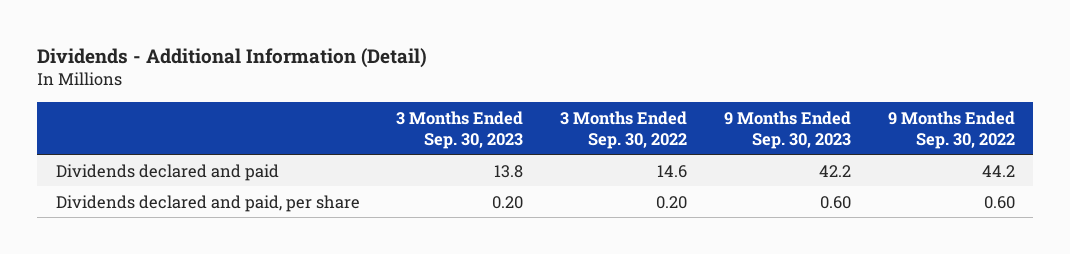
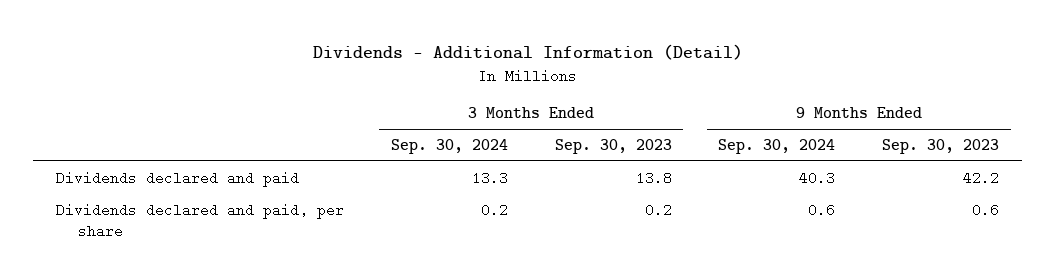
- | 3 Months Ended Sep. 30, 2023 | 3 Months Ended Sep. 30, 2022 | 9 Months Ended Sep. 30, 2023 | 9 Months Ended Sep. 30, 2022
+ | 3 Months Ended Sep. 30, 2024 | 3 Months Ended Sep. 30, 2023 | 9 Months Ended Sep. 30, 2024 | 9 Months Ended Sep. 30, 2023
- Dividends declared and paid, per share | 0.20 | 0.20 | 0.60 | 0.60
+ Dividends declared and paid, per share | 0.2 | 0.2 | 0.6 | 0.6

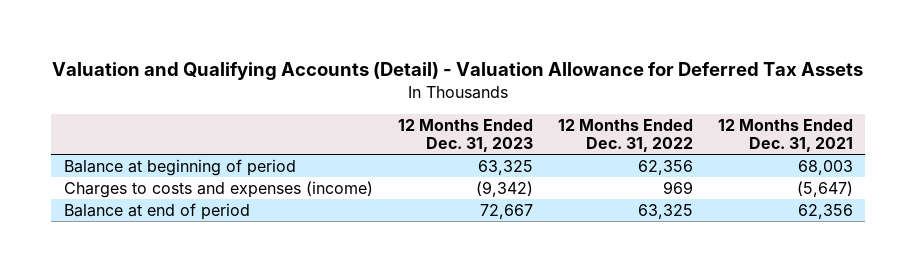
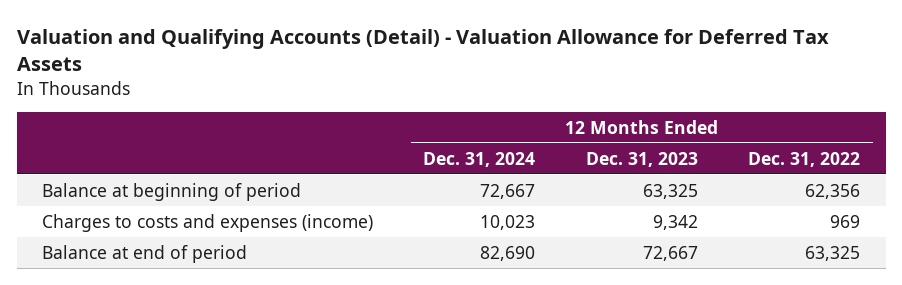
- | 12 Months Ended Dec. 31, 2023 | 12 Months Ended Dec. 31, 2022 | 12 Months Ended Dec. 31, 2021
+ | 12 Months Ended Dec. 31, 2024 | 12 Months Ended Dec. 31, 2023 | 12 Months Ended Dec. 31, 2022
- Charges to costs and expenses (income) | (9,342) | 969 | (5,647)
+ Charges to costs and expenses (income) | 10,023 | 9,342 | 969

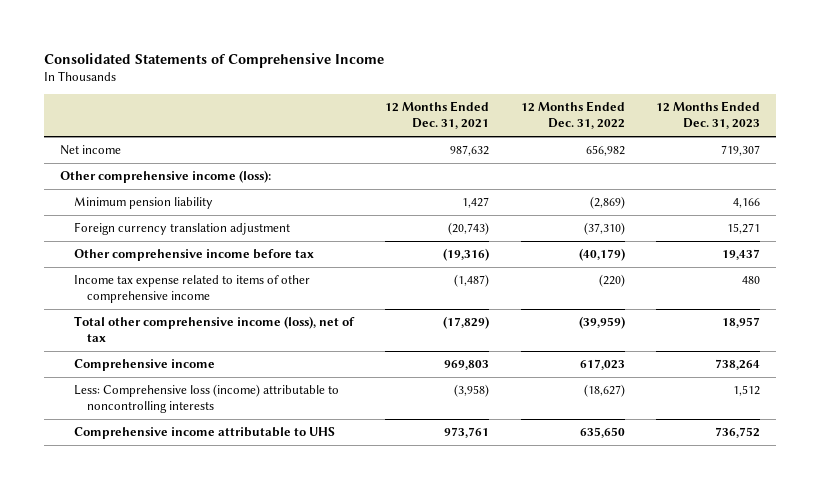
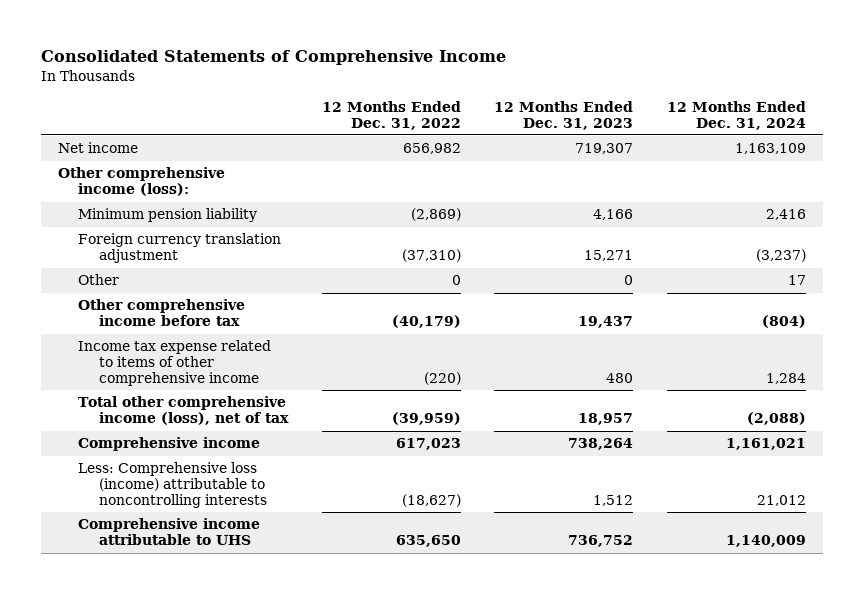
- | 12 Months Ended Dec. 31, 2021 | 12 Months Ended Dec. 31, 2022 | 12 Months Ended Dec. 31, 2023
+ | 12 Months Ended Dec. 31, 2022 | 12 Months Ended Dec. 31, 2023 | 12 Months Ended Dec. 31, 2024
+ Other | 0 | 0 | 17

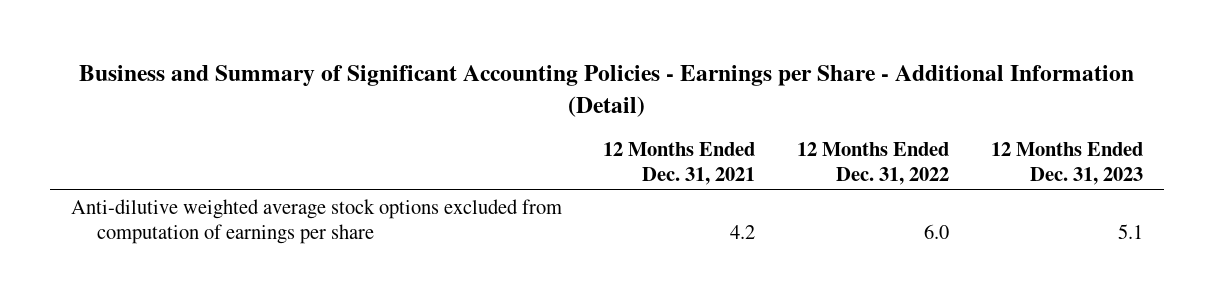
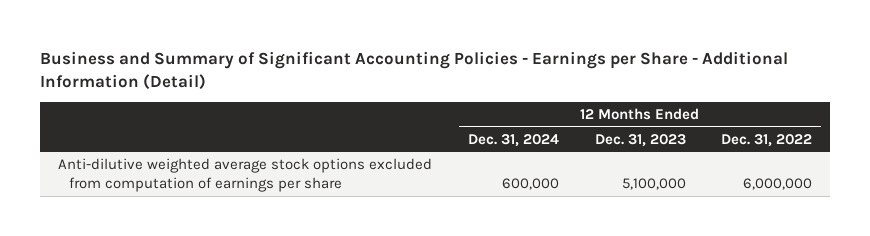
- | 12 Months Ended Dec. 31, 2021 | 12 Months Ended Dec. 31, 2022 | 12 Months Ended Dec. 31, 2023
+ | 12 Months Ended Dec. 31, 2024 | 12 Months Ended Dec. 31, 2023 | 12 Months Ended Dec. 31, 2022
- Anti-dilutive weighted average stock options excluded from computation of earnings per share | 4.2 | 6.0 | 5.1
+ Anti-dilutive weighted average stock options excluded from computation of earnings per share | 600,000 | 5,100,000 | 6,000,000

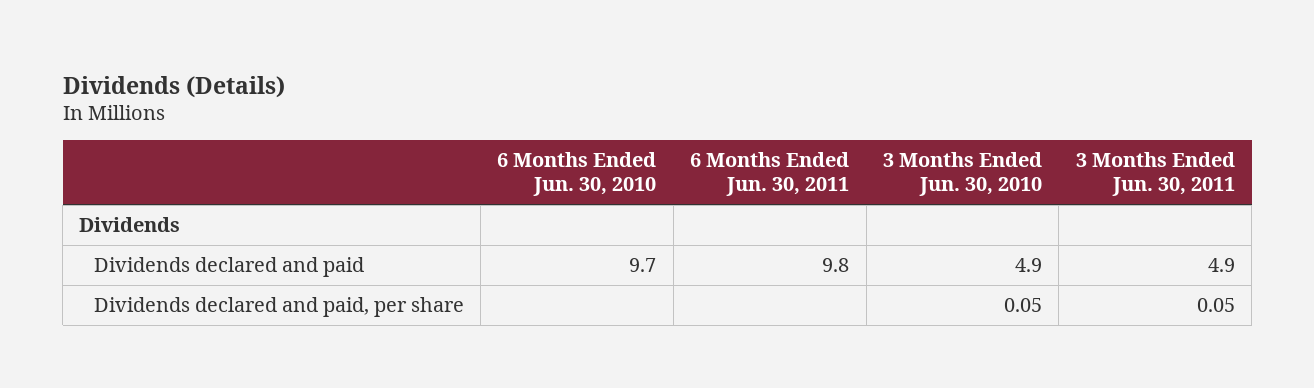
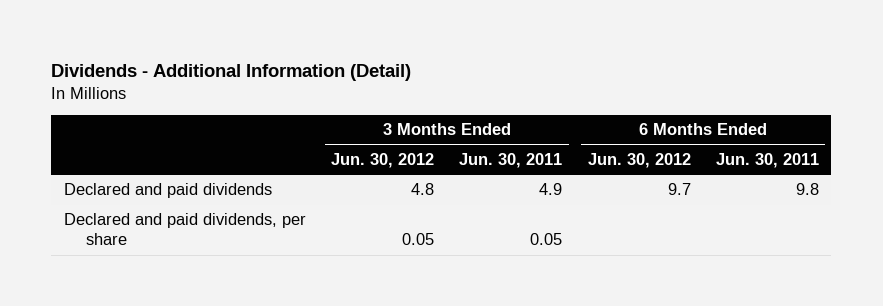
- Dividends (Details)
+ Dividends - Additional Information (Detail)
- | 6 Months Ended Jun. 30, 2010 | 6 Months Ended Jun. 30, 2011 | 3 Months Ended Jun. 30, 2010 | 3 Months Ended Jun. 30, 2011
+ | 3 Months Ended Jun. 30, 2012 | 3 Months Ended Jun. 30, 2011 | 6 Months Ended Jun. 30, 2012 | 6 Months Ended Jun. 30, 2011
- Dividends
- Dividends declared and paid | 9.7 | 9.8 | 4.9 | 4.9
- Dividends declared and paid, per share | | | 0.05 | 0.05
+ Declared and paid dividends | 4.8 | 4.9 | 9.7 | 9.8
+ Declared and paid dividends, per share | 0.05 | 0.05 | |

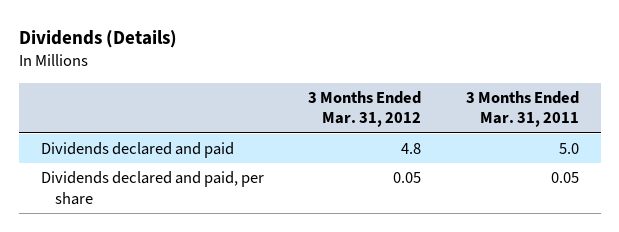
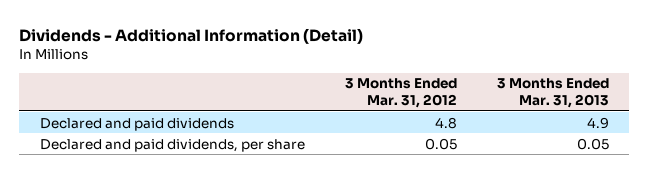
- Dividends (Details)
+ Dividends - Additional Information (Detail)
- | 3 Months Ended Mar. 31, 2012 | 3 Months Ended Mar. 31, 2011
+ | 3 Months Ended Mar. 31, 2012 | 3 Months Ended Mar. 31, 2013
- Dividends declared and paid | 4.8 | 5.0
- Dividends declared and paid, per share | 0.05 | 0.05
+ Declared and paid dividends | 4.8 | 4.9
+ Declared and paid dividends, per share | 0.05 | 0.05

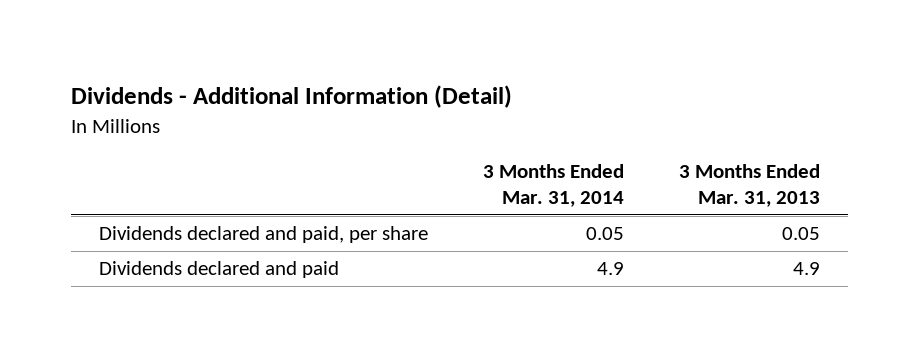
- | 3 Months Ended Mar. 31, 2012 | 3 Months Ended Mar. 31, 2013
+ | 3 Months Ended Mar. 31, 2014 | 3 Months Ended Mar. 31, 2013
- Declared and paid dividends | 4.8 | 4.9
- Declared and paid dividends, per share | 0.05 | 0.05
+ Dividends declared and paid, per share | 0.05 | 0.05
+ Dividends declared and paid | 4.9 | 4.9

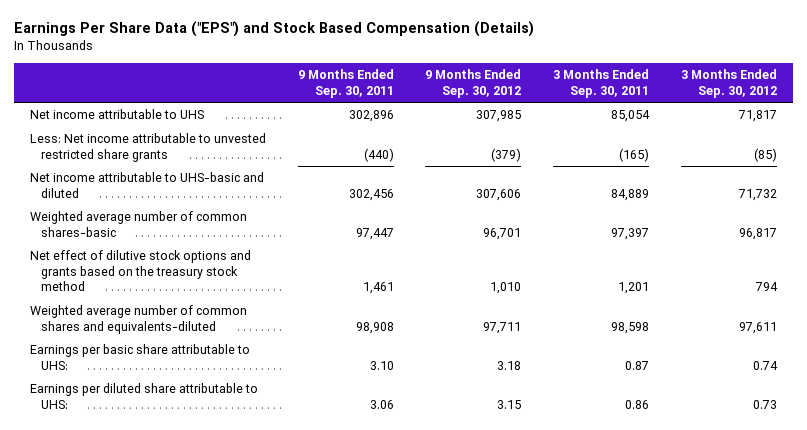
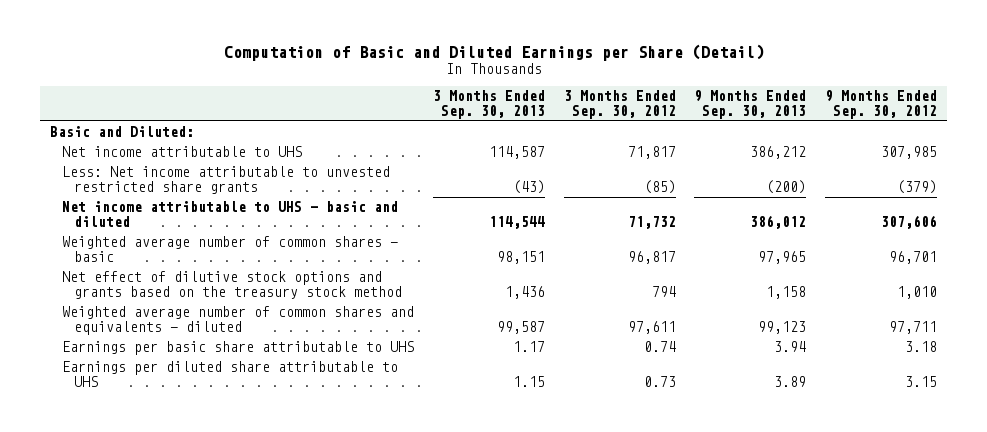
- Earnings Per Share Data ("EPS") and Stock Based Compensation (Details)
+ Computation of Basic and Diluted Earnings per Share (Detail)
- | 9 Months Ended Sep. 30, 2011 | 9 Months Ended Sep. 30, 2012 | 3 Months Ended Sep. 30, 2011 | 3 Months Ended Sep. 30, 2012
+ | 3 Months Ended Sep. 30, 2013 | 3 Months Ended Sep. 30, 2012 | 9 Months Ended Sep. 30, 2013 | 9 Months Ended Sep. 30, 2012
+ Basic and Diluted:
- Net income attributable to UHS-basic and diluted | 302,456 | 307,606 | 84,889 | 71,732
- Weighted average number of common shares-basic | 97,447 | 96,701 | 97,397 | 96,817
+ Net income attributable to UHS - basic and diluted | 114,544 | 71,732 | 386,012 | 307,606
+ Weighted average number of common shares - basic | 98,151 | 96,817 | 97,965 | 96,701
- Weighted average number of common shares and equivalents-diluted | 98,908 | 97,711 | 98,598 | 97,611
- Earnings per basic share attributable to UHS: | 3.10 | 3.18 | 0.87 | 0.74
- Earnings per diluted share attributable to UHS: | 3.06 | 3.15 | 0.86 | 0.73
+ Weighted average number of common shares and equivalents - diluted | 99,587 | 97,611 | 99,123 | 97,711
+ Earnings per basic share attributable to UHS | 1.17 | 0.74 | 3.94 | 3.18
+ Earnings per diluted share attributable to UHS | 1.15 | 0.73 | 3.89 | 3.15

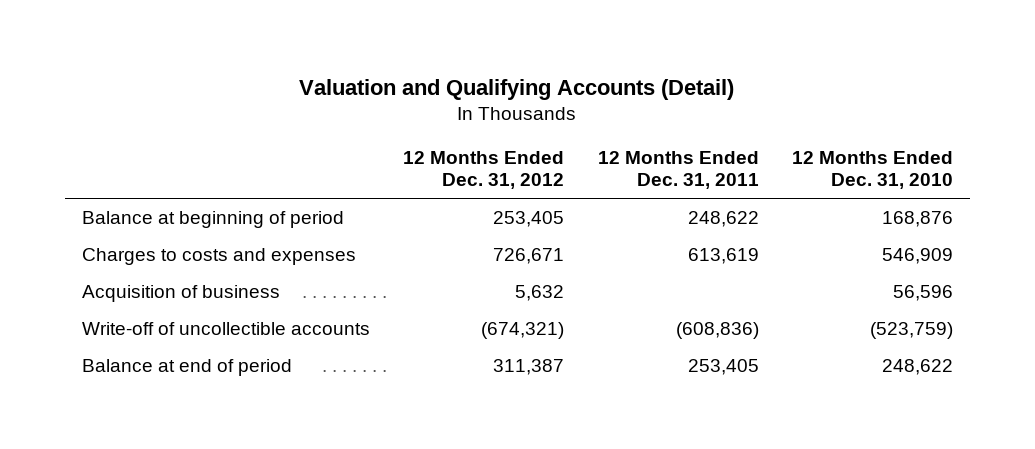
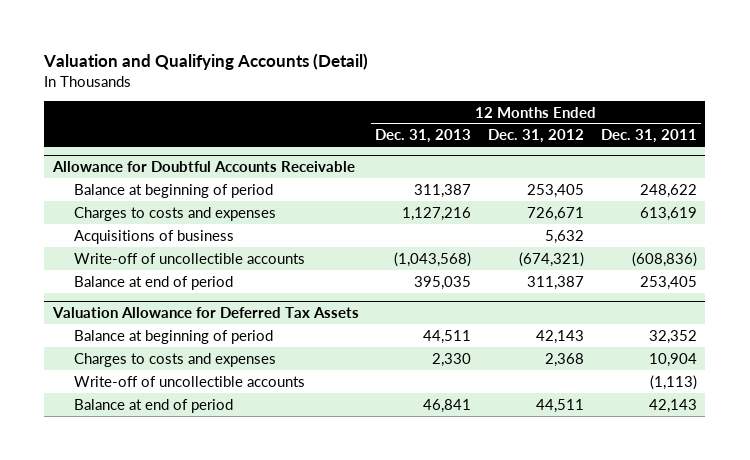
- | 12 Months Ended Dec. 31, 2012 | 12 Months Ended Dec. 31, 2011 | 12 Months Ended Dec. 31, 2010
+ | 12 Months Ended Dec. 31, 2013 | 12 Months Ended Dec. 31, 2012 | 12 Months Ended Dec. 31, 2011
+ Allowance for Doubtful Accounts Receivable
- Acquisition of business | 5,632 | | 56,596
+ Acquisitions of business | | 5,632 |
+ Valuation Allowance for Deferred Tax Assets
+ Balance at beginning of period | 44,511 | 42,143 | 32,352
+ Charges to costs and expenses | 2,330 | 2,368 | 10,904
+ Write-off of uncollectible accounts | | | (1,113)
+ Balance at end of period | 46,841 | 44,511 | 42,143

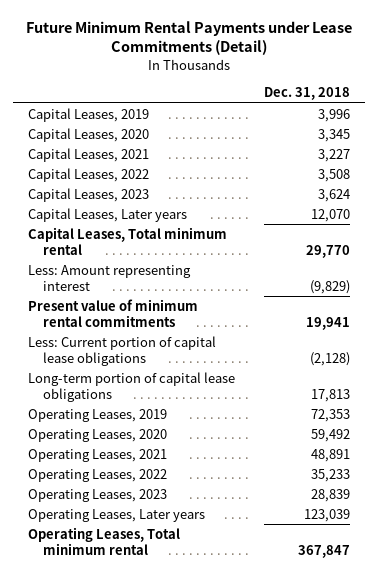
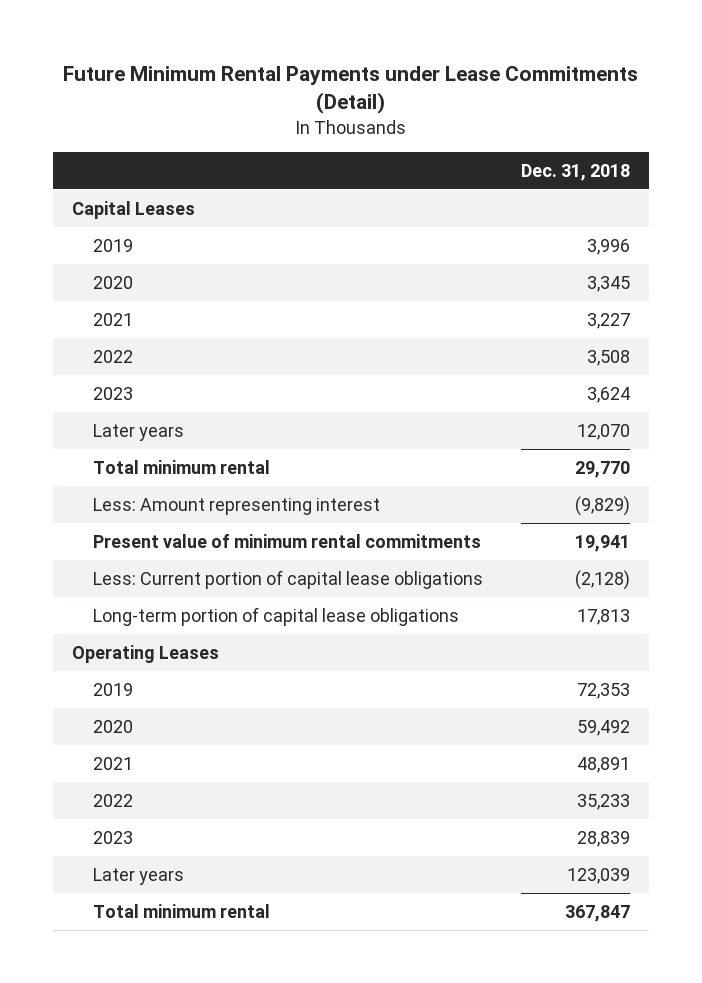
- Capital Leases, 2019 | 3,996
- Capital Leases, 2020 | 3,345
- Capital Leases, 2021 | 3,227
- Capital Leases, 2022 | 3,508
- Capital Leases, 2023 | 3,624
- Capital Leases, Later years | 12,070
- Capital Leases, Total minimum rental | 29,770
+ Capital Leases
+ 2019 | 3,996
+ 2020 | 3,345
+ 2021 | 3,227
+ 2022 | 3,508
+ 2023 | 3,624
+ Later years | 12,070
+ Total minimum rental | 29,770
- Operating Leases, 2019 | 72,353
- Operating Leases, 2020 | 59,492
- Operating Leases, 2021 | 48,891
- Operating Leases, 2022 | 35,233
- Operating Leases, 2023 | 28,839
- Operating Leases, Later years | 123,039
- Operating Leases, Total minimum rental | 367,847
+ Operating Leases
+ 2019 | 72,353
+ 2020 | 59,492
+ 2021 | 48,891
+ 2022 | 35,233
+ 2023 | 28,839
+ Later years | 123,039
+ Total minimum rental | 367,847

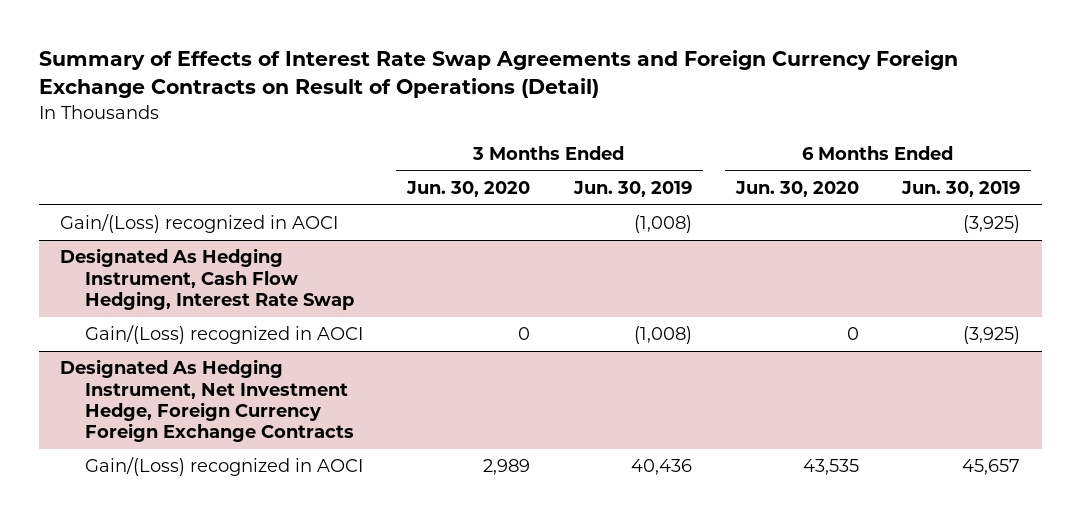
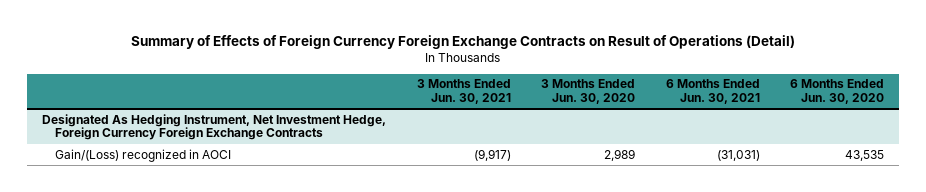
- Summary of Effects of Interest Rate Swap Agreements and Foreign Currency Foreign Exchange Contracts on Result of Operations (Detail)
+ Summary of Effects of Foreign Currency Foreign Exchange Contracts on Result of Operations (Detail)
- | 3 Months Ended Jun. 30, 2020 | 3 Months Ended Jun. 30, 2019 | 6 Months Ended Jun. 30, 2020 | 6 Months Ended Jun. 30, 2019
+ | 3 Months Ended Jun. 30, 2021 | 3 Months Ended Jun. 30, 2020 | 6 Months Ended Jun. 30, 2021 | 6 Months Ended Jun. 30, 2020
- Gain/(Loss) recognized in AOCI | | (1,008) | | (3,925)
- Designated As Hedging Instrument, Cash Flow Hedging, Interest Rate Swap
- Gain/(Loss) recognized in AOCI | 0 | (1,008) | 0 | (3,925)

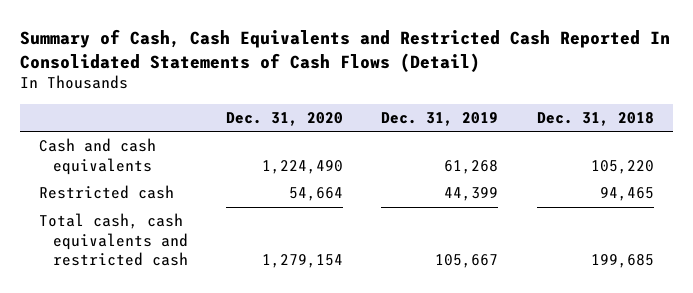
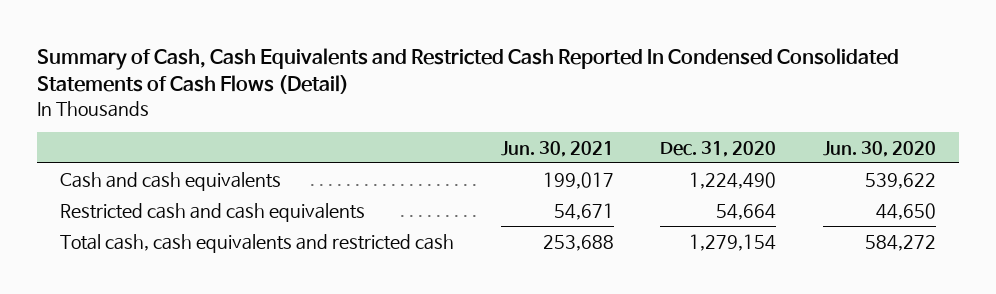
- Summary of Cash, Cash Equivalents and Restricted Cash Reported In Consolidated Statements of Cash Flows (Detail)
+ Summary of Cash, Cash Equivalents and Restricted Cash Reported In Condensed Consolidated Statements of Cash Flows (Detail)
- | Dec. 31, 2020 | Dec. 31, 2019 | Dec. 31, 2018
+ | Jun. 30, 2021 | Dec. 31, 2020 | Jun. 30, 2020
- Restricted cash | 54,664 | 44,399 | 94,465
+ Restricted cash and cash equivalents | 54,671 | 54,664 | 44,650

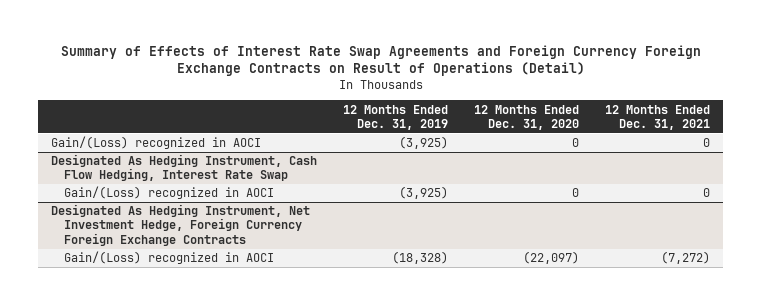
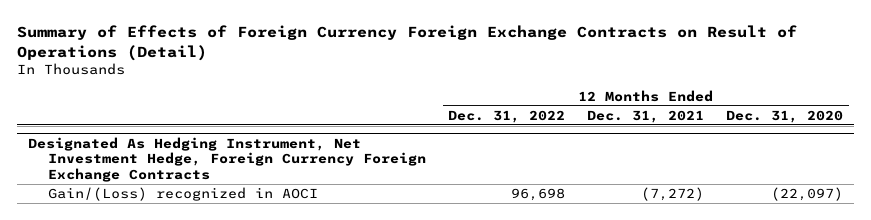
- Summary of Effects of Interest Rate Swap Agreements and Foreign Currency Foreign Exchange Contracts on Result of Operations (Detail)
+ Summary of Effects of Foreign Currency Foreign Exchange Contracts on Result of Operations (Detail)
- | 12 Months Ended Dec. 31, 2019 | 12 Months Ended Dec. 31, 2020 | 12 Months Ended Dec. 31, 2021
+ | 12 Months Ended Dec. 31, 2022 | 12 Months Ended Dec. 31, 2021 | 12 Months Ended Dec. 31, 2020
- Gain/(Loss) recognized in AOCI | (3,925) | 0 | 0
- Designated As Hedging Instrument, Cash Flow Hedging, Interest Rate Swap
- Gain/(Loss) recognized in AOCI | (3,925) | 0 | 0

